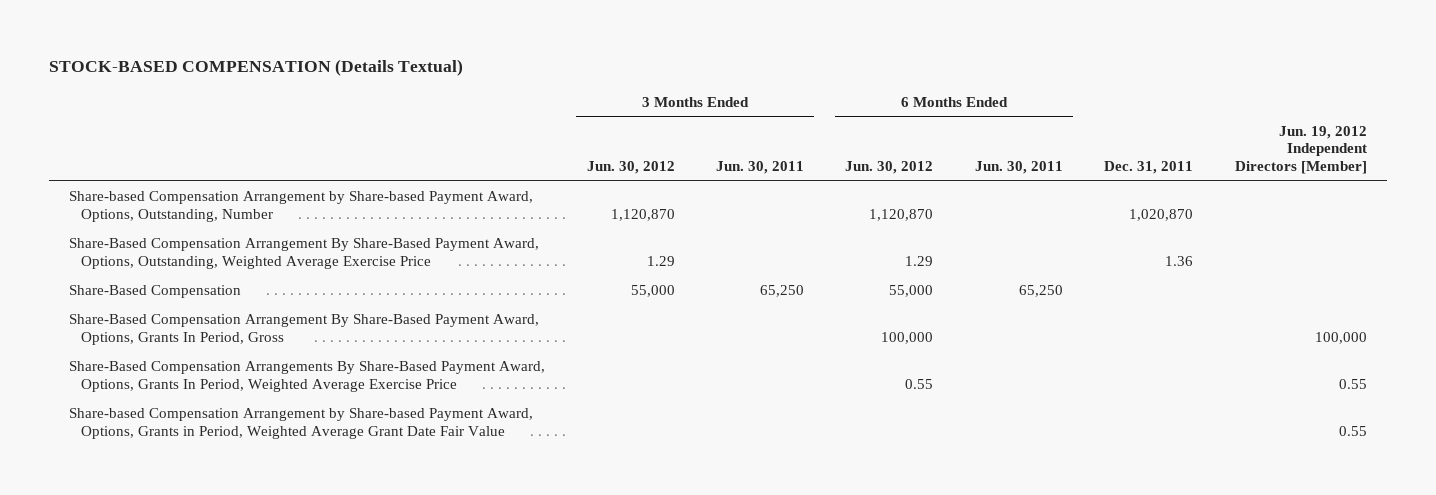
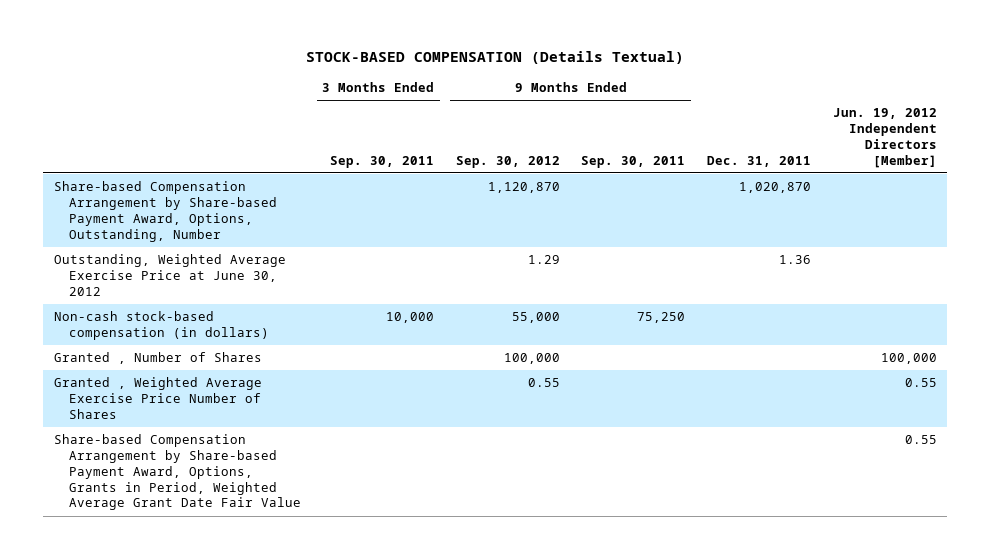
- | 3 Months Ended Jun. 30, 2012 | 3 Months Ended Jun. 30, 2011 | 6 Months Ended Jun. 30, 2012 | 6 Months Ended Jun. 30, 2011 | Dec. 31, 2011 | Jun. 19, 2012 Independent Directors [Member]
+ | 3 Months Ended Sep. 30, 2011 | 9 Months Ended Sep. 30, 2012 | 9 Months Ended Sep. 30, 2011 | Dec. 31, 2011 | Jun. 19, 2012 Independent Directors [Member]
- Share-Based Compensation Arrangement By Share-Based Payment Award, Options, Outstanding, Weighted Average Exercise Price | 1.29 | | 1.29 | | 1.36 |
- Share-Based Compensation | 55,000 | 65,250 | 55,000 | 65,250 | |
- Share-Based Compensation Arrangement By Share-Based Payment Award, Options, Grants In Period, Gross | | | 100,000 | | | 100,000
- Share-Based Compensation Arrangements By Share-Based Payment Award, Options, Grants In Period, Weighted Average Exercise Price | | | 0.55 | | | 0.55
+ Outstanding, Weighted Average Exercise Price at June 30, 2012 | | 1.29 | | 1.36 |
+ Non-cash stock-based compensation (in dollars) | 10,000 | 55,000 | 75,250 | |
+ Granted , Number of Shares | | 100,000 | | | 100,000
+ Granted , Weighted Average Exercise Price Number of Shares | | 0.55 | | | 0.55

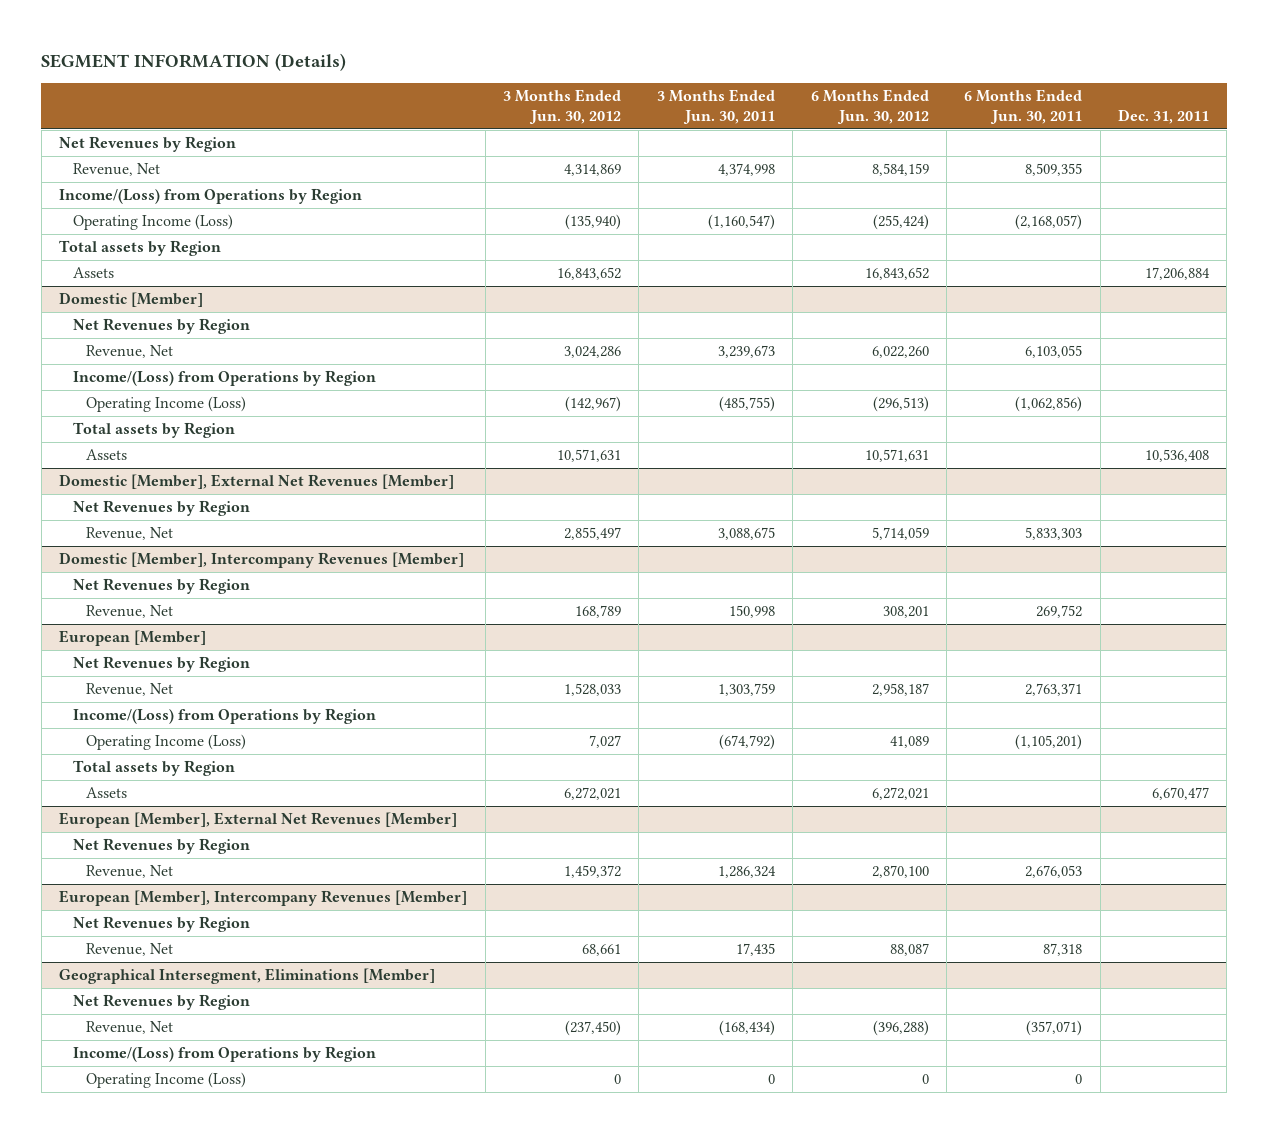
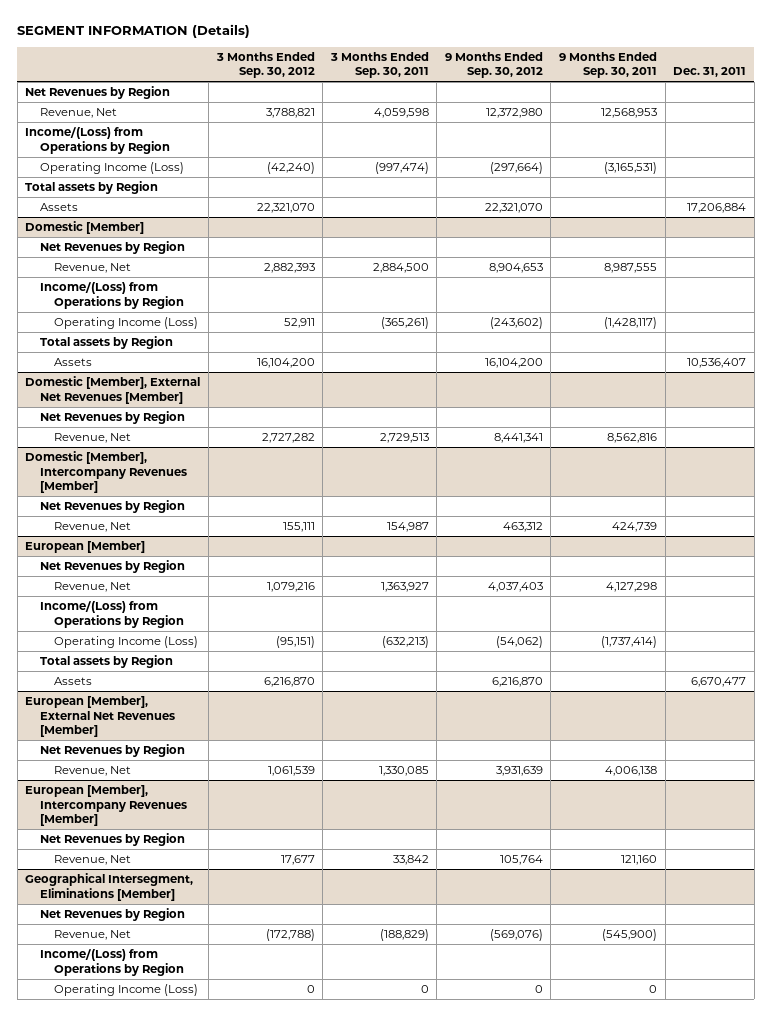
- | 3 Months Ended Jun. 30, 2012 | 3 Months Ended Jun. 30, 2011 | 6 Months Ended Jun. 30, 2012 | 6 Months Ended Jun. 30, 2011 | Dec. 31, 2011
+ | 3 Months Ended Sep. 30, 2012 | 3 Months Ended Sep. 30, 2011 | 9 Months Ended Sep. 30, 2012 | 9 Months Ended Sep. 30, 2011 | Dec. 31, 2011
@ Domestic [Member]
- Assets | 10,571,631 | | 10,571,631 | | 10,536,408
+ Assets | 16,104,200 | | 16,104,200 | | 10,536,407

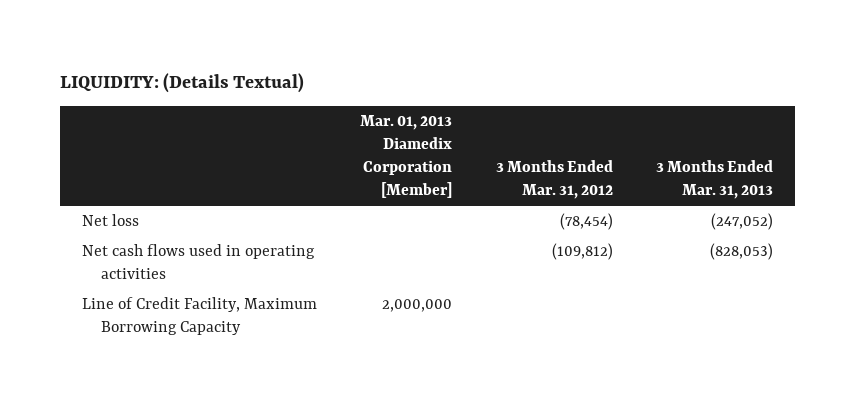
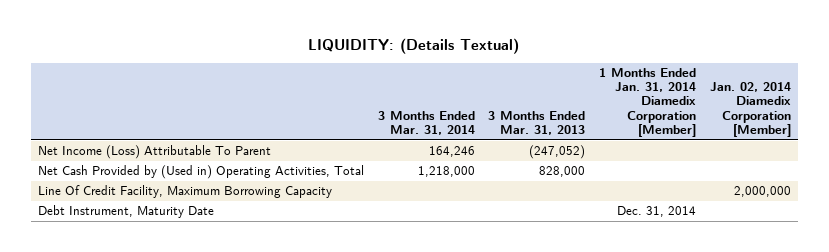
- | Mar. 01, 2013 Diamedix Corporation [Member] | 3 Months Ended Mar. 31, 2012 | 3 Months Ended Mar. 31, 2013
+ | 3 Months Ended Mar. 31, 2014 | 3 Months Ended Mar. 31, 2013 | 1 Months Ended Jan. 31, 2014 Diamedix Corporation [Member] | Jan. 02, 2014 Diamedix Corporation [Member]
- Net loss | | (78,454) | (247,052)
- Net cash flows used in operating activities | | (109,812) | (828,053)
- Line of Credit Facility, Maximum Borrowing Capacity | 2,000,000 | |
+ Net Income (Loss) Attributable To Parent | 164,246 | (247,052) | |
+ Net Cash Provided by (Used in) Operating Activities, Total | 1,218,000 | 828,000 | |
+ Line Of Credit Facility, Maximum Borrowing Capacity | | | | 2,000,000
+ Debt Instrument, Maturity Date | | | Dec. 31, 2014 |

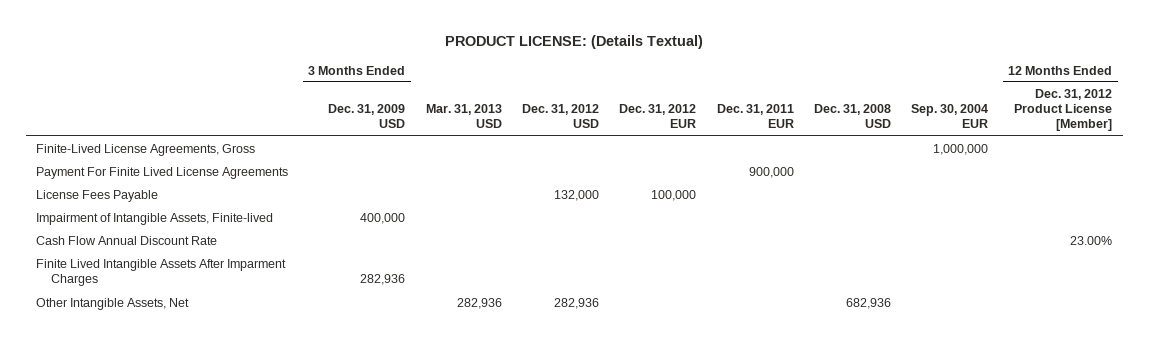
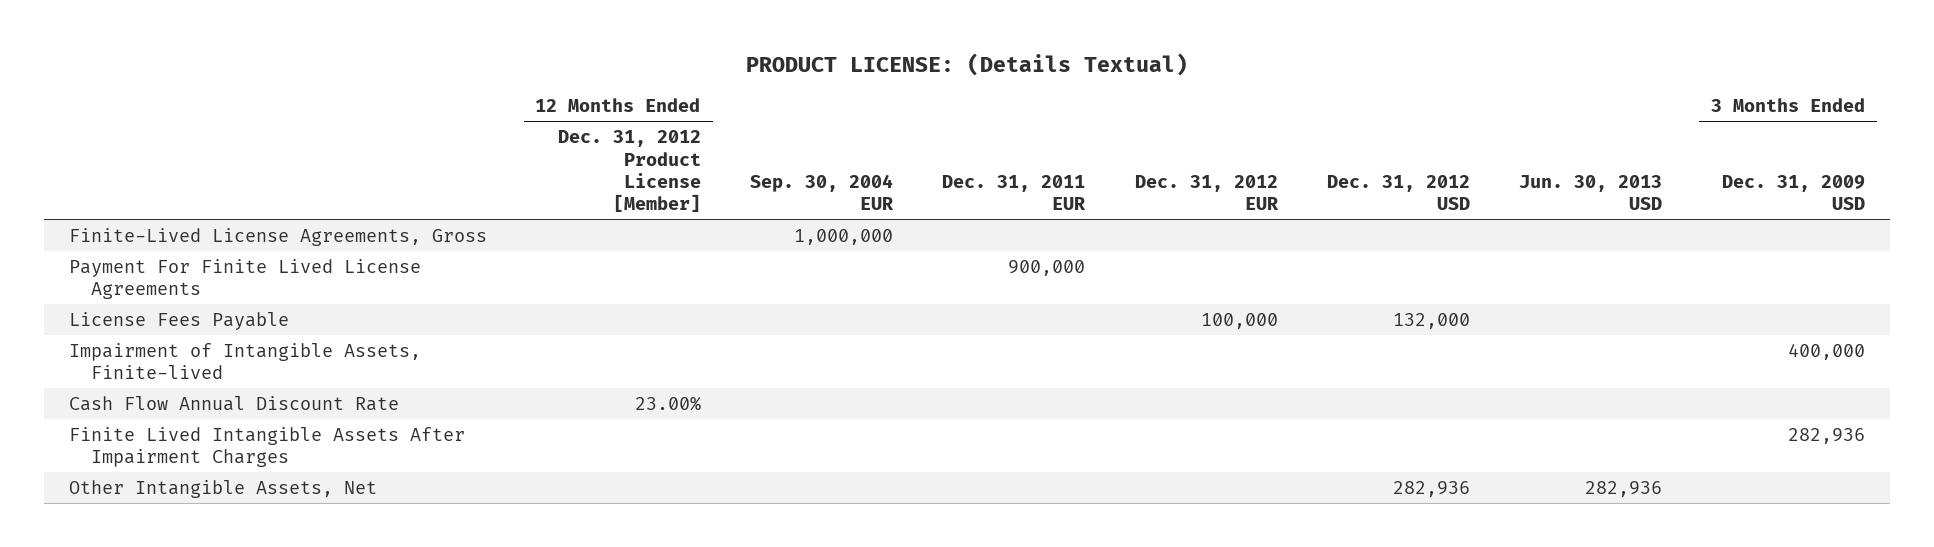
- | 3 Months Ended Dec. 31, 2009 USD | Mar. 31, 2013 USD | Dec. 31, 2012 USD | Dec. 31, 2012 EUR | Dec. 31, 2011 EUR | Dec. 31, 2008 USD | Sep. 30, 2004 EUR | 12 Months Ended Dec. 31, 2012 Product License [Member]
+ | 12 Months Ended Dec. 31, 2012 Product License [Member] | Sep. 30, 2004 EUR | Dec. 31, 2011 EUR | Dec. 31, 2012 EUR | Dec. 31, 2012 USD | Jun. 30, 2013 USD | 3 Months Ended Dec. 31, 2009 USD
- Finite Lived Intangible Assets After Imparment Charges | 282,936 | | | | | | |
+ Finite Lived Intangible Assets After Impairment Charges | | | | | | | 282,936

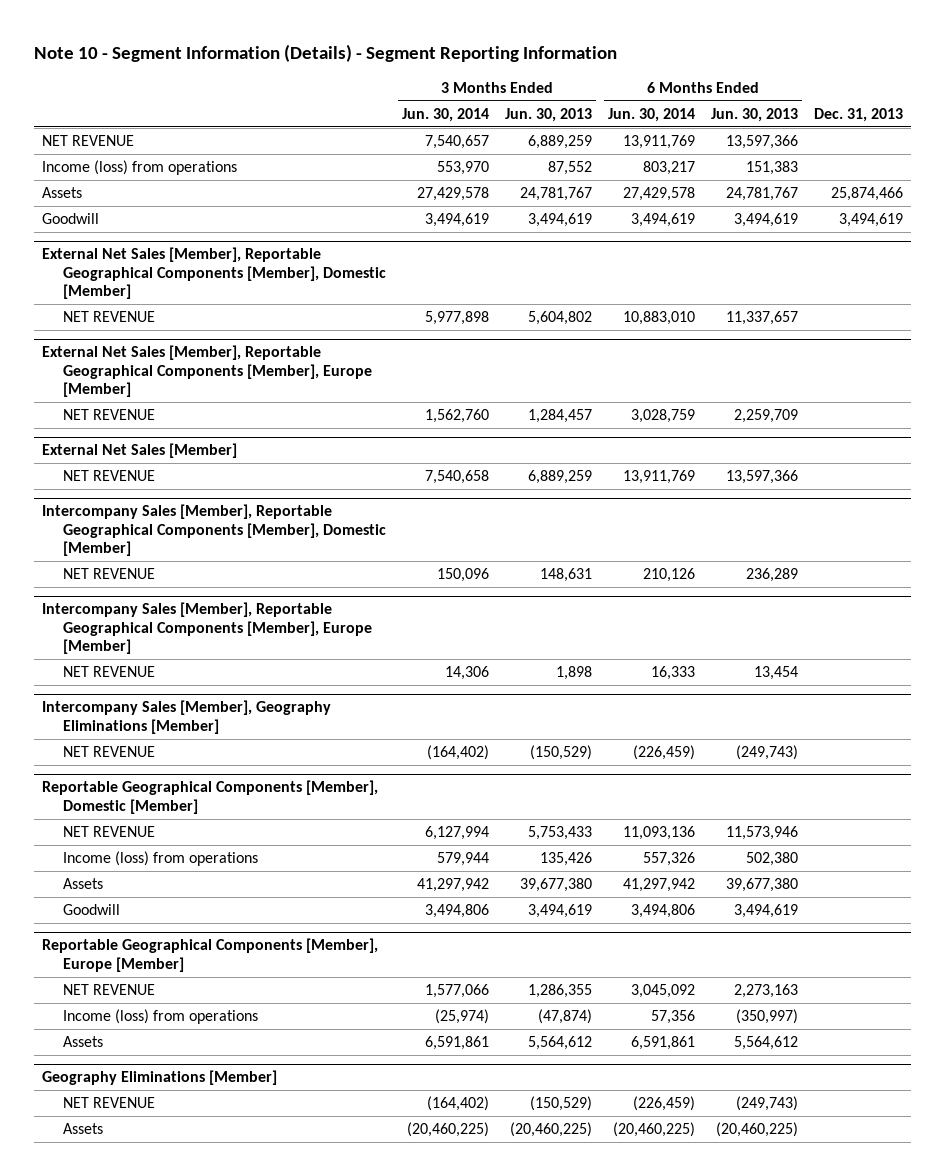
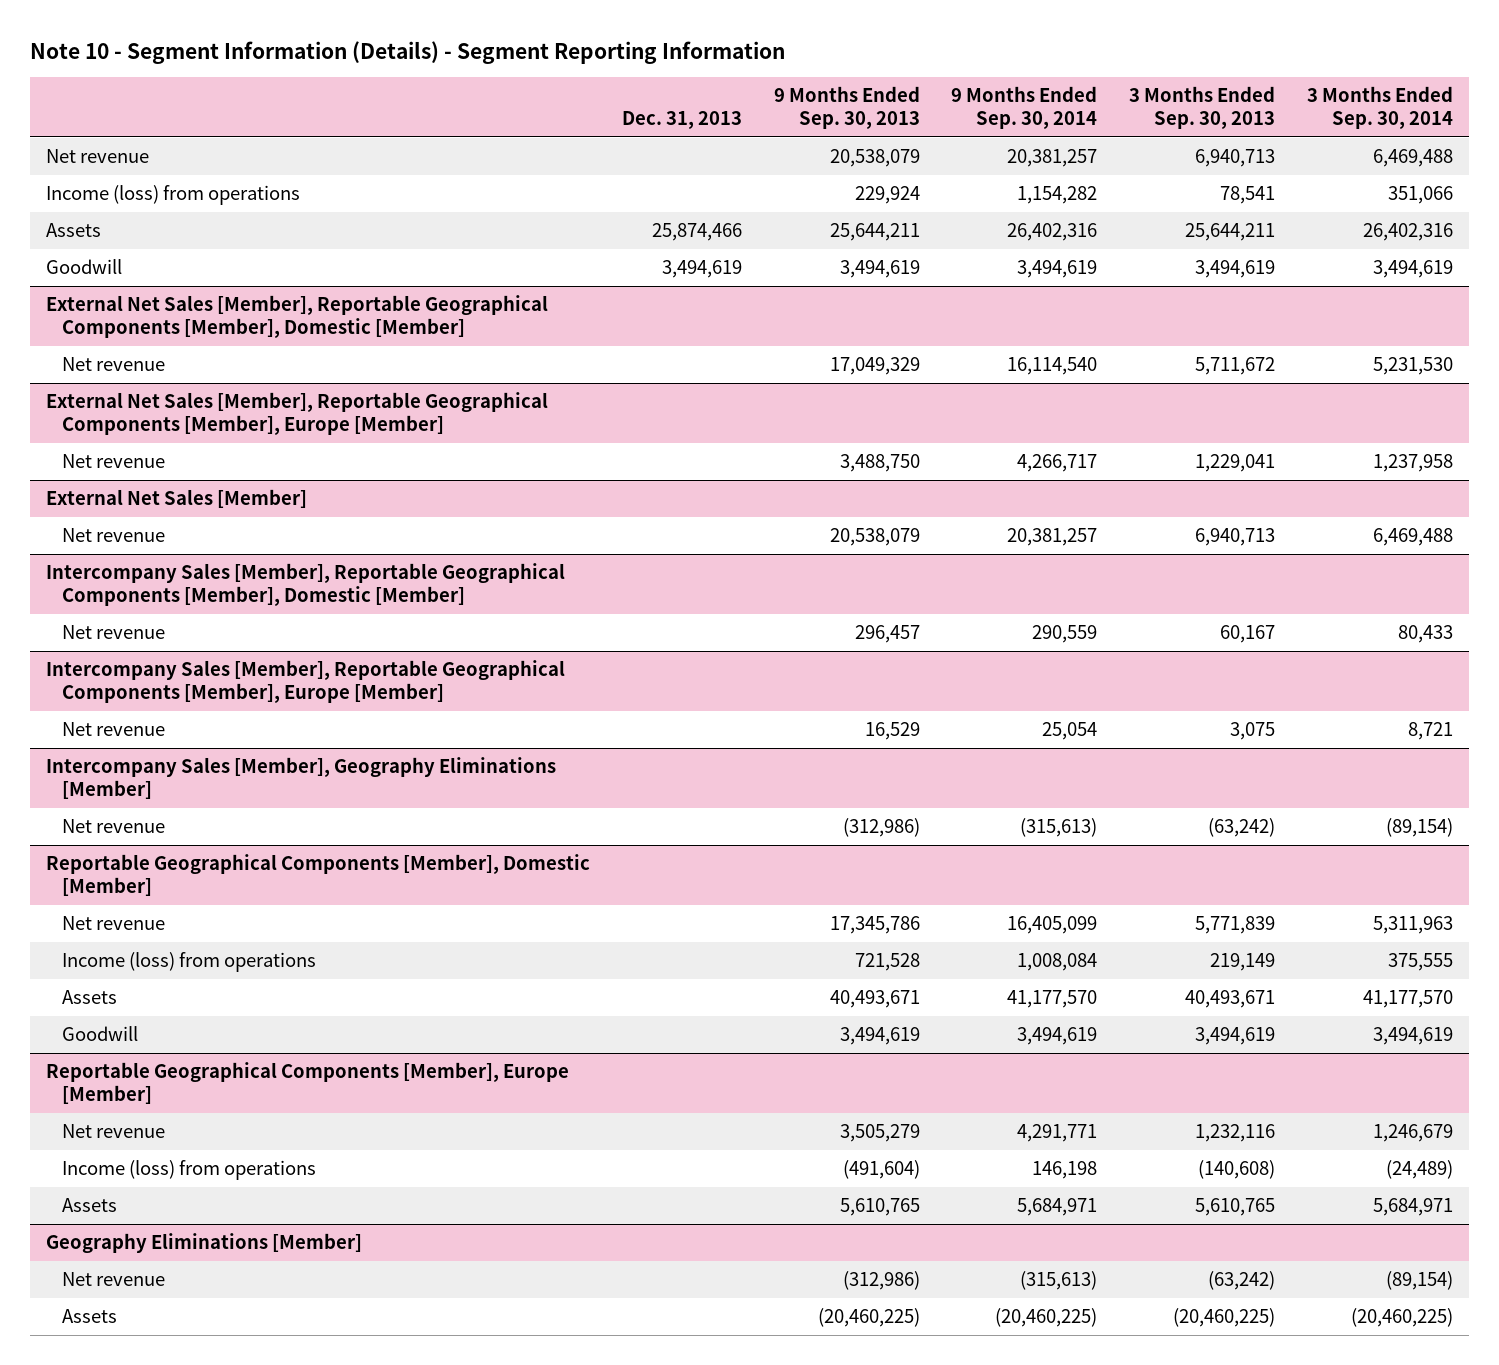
- | 3 Months Ended Jun. 30, 2014 | 3 Months Ended Jun. 30, 2013 | 6 Months Ended Jun. 30, 2014 | 6 Months Ended Jun. 30, 2013 | Dec. 31, 2013
+ | Dec. 31, 2013 | 9 Months Ended Sep. 30, 2013 | 9 Months Ended Sep. 30, 2014 | 3 Months Ended Sep. 30, 2013 | 3 Months Ended Sep. 30, 2014
- NET REVENUE | 7,540,657 | 6,889,259 | 13,911,769 | 13,597,366 |
+ Net revenue | | 20,538,079 | 20,381,257 | 6,940,713 | 6,469,488
@ External Net Sales [Member], Reportable Geographical Components [Member], Domestic [Member]
- NET REVENUE | 5,977,898 | 5,604,802 | 10,883,010 | 11,337,657 |
+ Net revenue | | 17,049,329 | 16,114,540 | 5,711,672 | 5,231,530
@ External Net Sales [Member], Reportable Geographical Components [Member], Europe [Member]
- NET REVENUE | 1,562,760 | 1,284,457 | 3,028,759 | 2,259,709 |
+ Net revenue | | 3,488,750 | 4,266,717 | 1,229,041 | 1,237,958
@ External Net Sales [Member]
- NET REVENUE | 7,540,658 | 6,889,259 | 13,911,769 | 13,597,366 |
+ Net revenue | | 20,538,079 | 20,381,257 | 6,940,713 | 6,469,488
@ Intercompany Sales [Member], Reportable Geographical Components [Member], Domestic [Member]
- NET REVENUE | 150,096 | 148,631 | 210,126 | 236,289 |
+ Net revenue | | 296,457 | 290,559 | 60,167 | 80,433
@ Intercompany Sales [Member], Reportable Geographical Components [Member], Europe [Member]
- NET REVENUE | 14,306 | 1,898 | 16,333 | 13,454 |
+ Net revenue | | 16,529 | 25,054 | 3,075 | 8,721
@ Intercompany Sales [Member], Geography Eliminations [Member]
- NET REVENUE | (164,402) | (150,529) | (226,459) | (249,743) |
+ Net revenue | | (312,986) | (315,613) | (63,242) | (89,154)
@ Reportable Geographical Components [Member], Domestic [Member]
- NET REVENUE | 6,127,994 | 5,753,433 | 11,093,136 | 11,573,946 |
+ Net revenue | | 17,345,786 | 16,405,099 | 5,771,839 | 5,311,963
@ Reportable Geographical Components [Member], Europe [Member]
- NET REVENUE | 1,577,066 | 1,286,355 | 3,045,092 | 2,273,163 |
+ Net revenue | | 3,505,279 | 4,291,771 | 1,232,116 | 1,246,679
@ Geography Eliminations [Member]
- NET REVENUE | (164,402) | (150,529) | (226,459) | (249,743) |
+ Net revenue | | (312,986) | (315,613) | (63,242) | (89,154)

